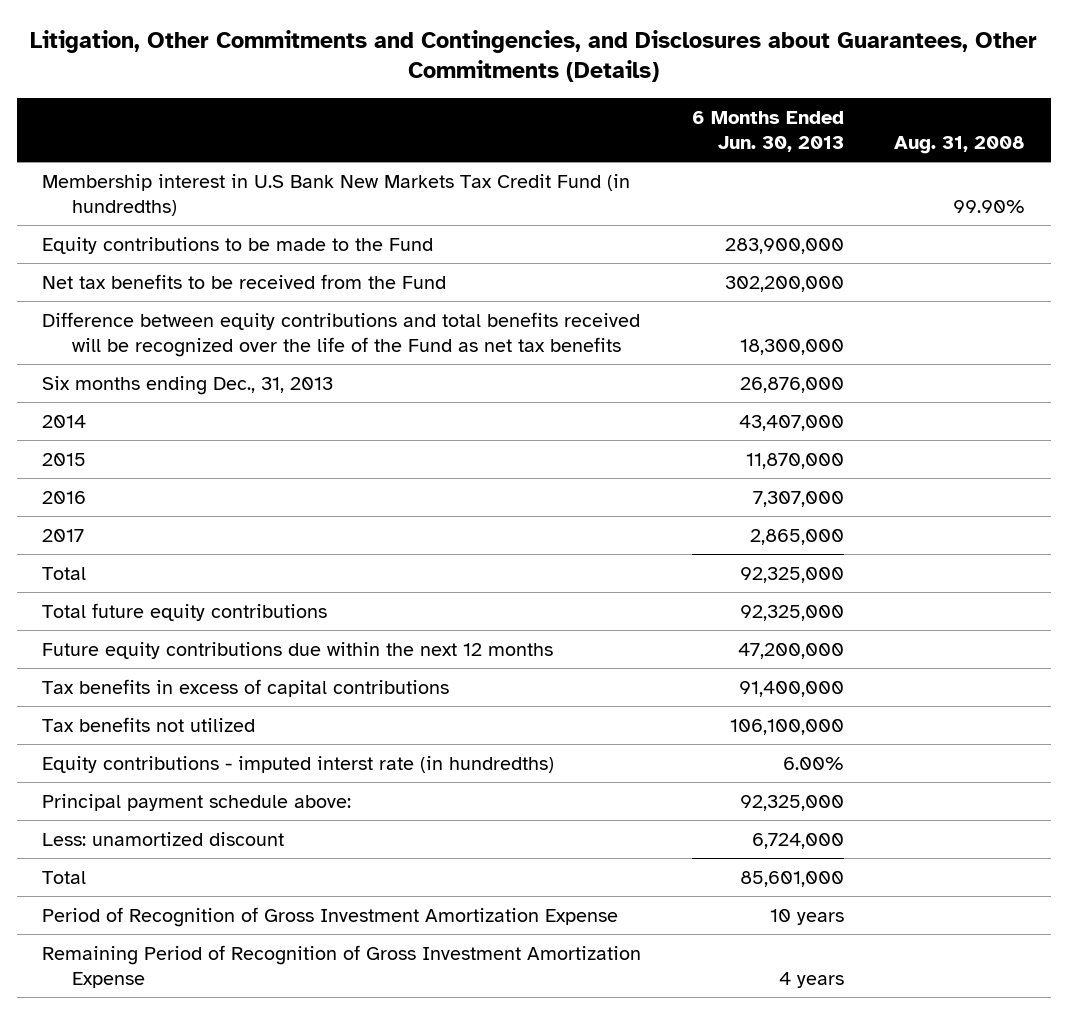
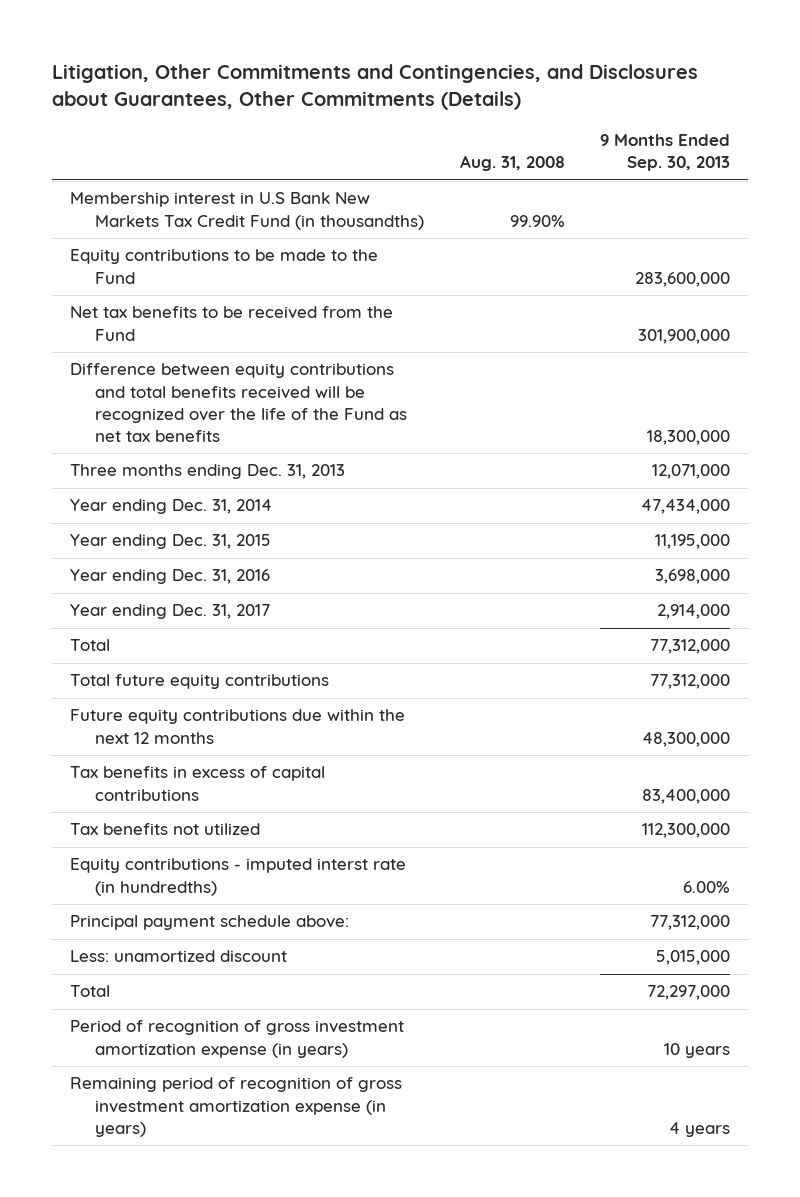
- | 6 Months Ended Jun. 30, 2013 | Aug. 31, 2008
+ | Aug. 31, 2008 | 9 Months Ended Sep. 30, 2013
- Membership interest in U.S Bank New Markets Tax Credit Fund (in hundredths) | | 99.90%
+ Membership interest in U.S Bank New Markets Tax Credit Fund (in thousandths) | 99.90% |
- Six months ending Dec., 31, 2013 | 26,876,000 |
- 2014 | 43,407,000 |
- 2015 | 11,870,000 |
- 2016 | 7,307,000 |
- 2017 | 2,865,000 |
+ Three months ending Dec. 31, 2013 | | 12,071,000
+ Year ending Dec. 31, 2014 | | 47,434,000
+ Year ending Dec. 31, 2015 | | 11,195,000
+ Year ending Dec. 31, 2016 | | 3,698,000
+ Year ending Dec. 31, 2017 | | 2,914,000
- Period of Recognition of Gross Investment Amortization Expense | 10 years |
- Remaining Period of Recognition of Gross Investment Amortization Expense | 4 years |
+ Period of recognition of gross investment amortization expense (in years) | | 10 years
+ Remaining period of recognition of gross investment amortization expense (in years) | | 4 years

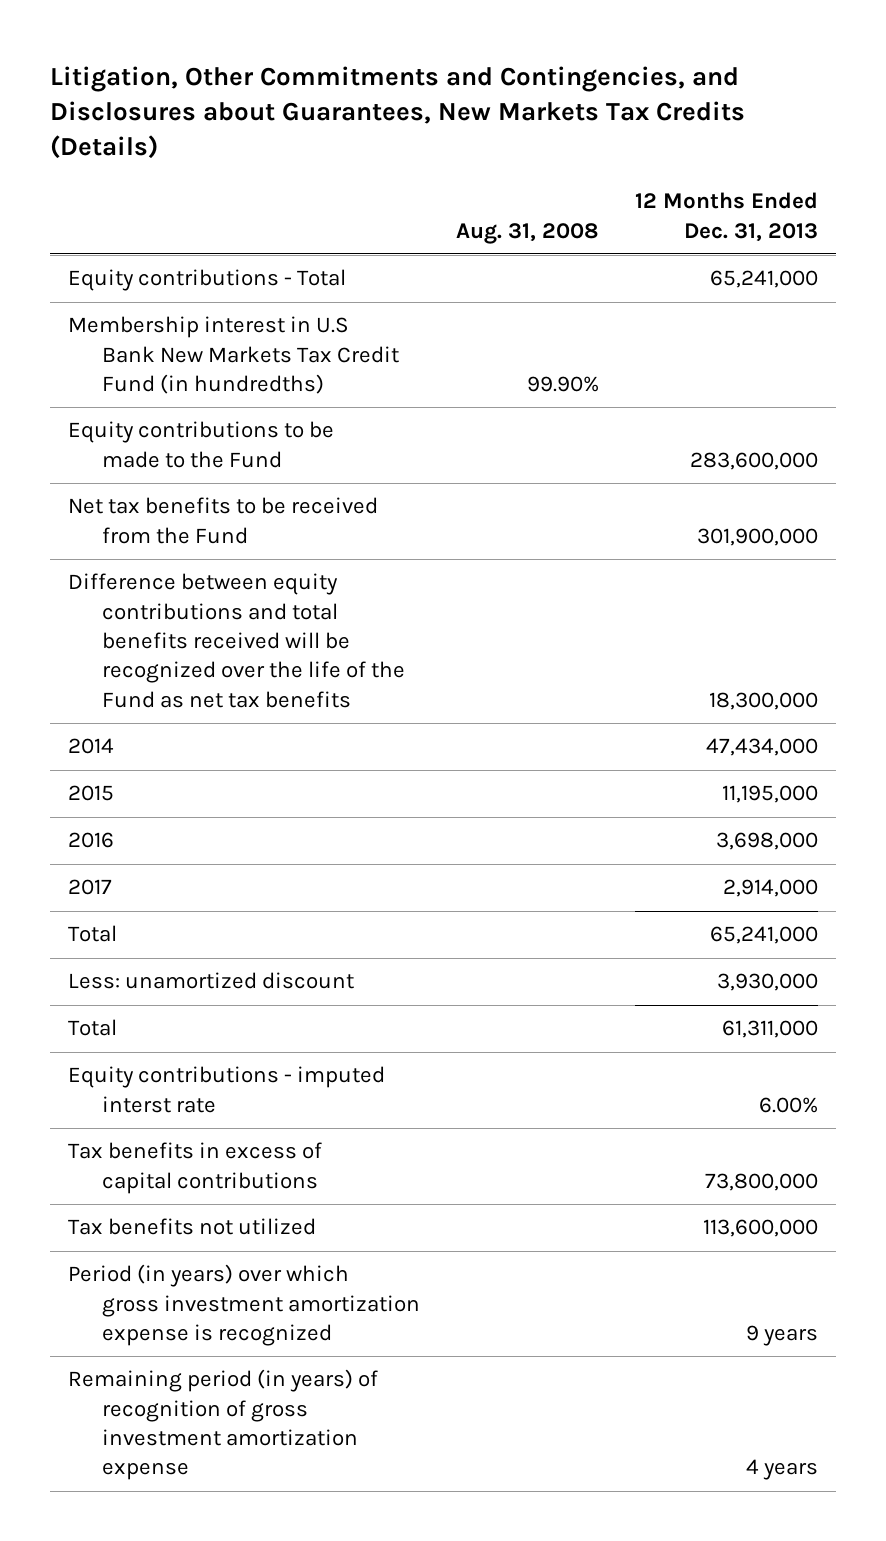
- Litigation, Other Commitments and Contingencies, and Disclosures about Guarantees, Other Commitments (Details)
+ Litigation, Other Commitments and Contingencies, and Disclosures about Guarantees, New Markets Tax Credits (Details)
- | Aug. 31, 2008 | 9 Months Ended Sep. 30, 2013
+ | Aug. 31, 2008 | 12 Months Ended Dec. 31, 2013
- Membership interest in U.S Bank New Markets Tax Credit Fund (in thousandths) | 99.90% |
+ Equity contributions - Total | | 65,241,000
+ Membership interest in U.S Bank New Markets Tax Credit Fund (in hundredths) | 99.90% |
- Three months ending Dec. 31, 2013 | | 12,071,000
- Year ending Dec. 31, 2014 | | 47,434,000
- Year ending Dec. 31, 2015 | | 11,195,000
- Year ending Dec. 31, 2016 | | 3,698,000
- Year ending Dec. 31, 2017 | | 2,914,000
+ 2014 | | 47,434,000
+ 2015 | | 11,195,000
+ 2016 | | 3,698,000
+ 2017 | | 2,914,000
- Total future equity contributions | | 77,312,000
- Future equity contributions due within the next 12 months | | 48,300,000
- Equity contributions - imputed interst rate (in hundredths) | | 6.00%
- Principal payment schedule above: | | 77,312,000
- Period of recognition of gross investment amortization expense (in years) | | 10 years
- Remaining period of recognition of gross investment amortization expense (in years) | | 4 years
+ Equity contributions - imputed interst rate | | 6.00%
moved down: Tax benefits in excess of capital contributions | | 73,800,000
moved down: Tax benefits not utilized | | 113,600,000
+ Period (in years) over which gross investment amortization expense is recognized | | 9 years
+ Remaining period (in years) of recognition of gross investment amortization expense | | 4 years

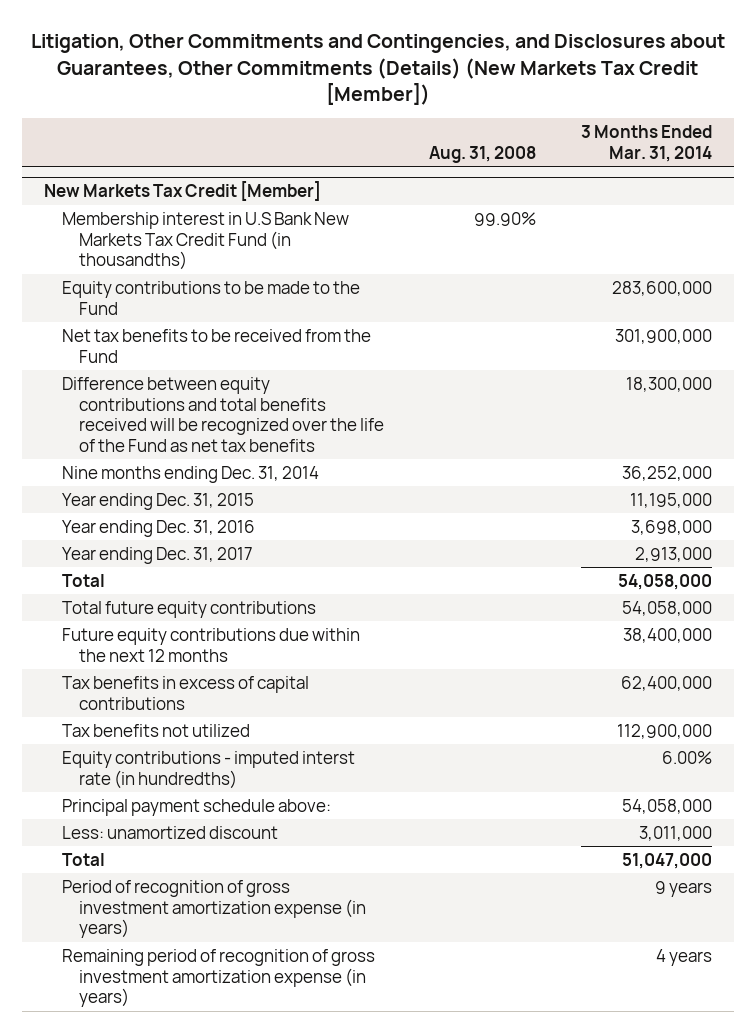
- Litigation, Other Commitments and Contingencies, and Disclosures about Guarantees, New Markets Tax Credits (Details)
+ Litigation, Other Commitments and Contingencies, and Disclosures about Guarantees, Other Commitments (Details) (New Markets Tax Credit [Member])
- | Aug. 31, 2008 | 12 Months Ended Dec. 31, 2013
+ | Aug. 31, 2008 | 3 Months Ended Mar. 31, 2014
- Equity contributions - Total | | 65,241,000
- Membership interest in U.S Bank New Markets Tax Credit Fund (in hundredths) | 99.90% |
- Equity contributions to be made to the Fund | | 283,600,000
- Net tax benefits to be received from the Fund | | 301,900,000
- Difference between equity contributions and total benefits received will be recognized over the life of the Fund as net tax benefits | | 18,300,000
- 2014 | | 47,434,000
- 2015 | | 11,195,000
- 2016 | | 3,698,000
- 2017 | | 2,914,000
- Total | | 65,241,000
- Less: unamortized discount | | 3,930,000
- Total | | 61,311,000
- Equity contributions - imputed interst rate | | 6.00%
- Tax benefits in excess of capital contributions | | 73,800,000
- Tax benefits not utilized | | 113,600,000
- Period (in years) over which gross investment amortization expense is recognized | | 9 years
- Remaining period (in years) of recognition of gross investment amortization expense | | 4 years
+ New Markets Tax Credit [Member]
+ Membership interest in U.S Bank New Markets Tax Credit Fund (in thousandths) | 99.90% |
+ Equity contributions to be made to the Fund | | 283,600,000
+ Net tax benefits to be received from the Fund | | 301,900,000
+ Difference between equity contributions and total benefits received will be recognized over the life of the Fund as net tax benefits | | 18,300,000
+ Nine months ending Dec. 31, 2014 | | 36,252,000
+ Year ending Dec. 31, 2015 | | 11,195,000
+ Year ending Dec. 31, 2016 | | 3,698,000
+ Year ending Dec. 31, 2017 | | 2,913,000
+ Total | | 54,058,000
+ Total future equity contributions | | 54,058,000
+ Future equity contributions due within the next 12 months | | 38,400,000
+ Tax benefits in excess of capital contributions | | 62,400,000
+ Tax benefits not utilized | | 112,900,000
+ Equity contributions - imputed interst rate (in hundredths) | | 6.00%
+ Principal payment schedule above: | | 54,058,000
+ Less: unamortized discount | | 3,011,000
+ Total | | 51,047,000
+ Period of recognition of gross investment amortization expense (in years) | | 9 years
+ Remaining period of recognition of gross investment amortization expense (in years) | | 4 years

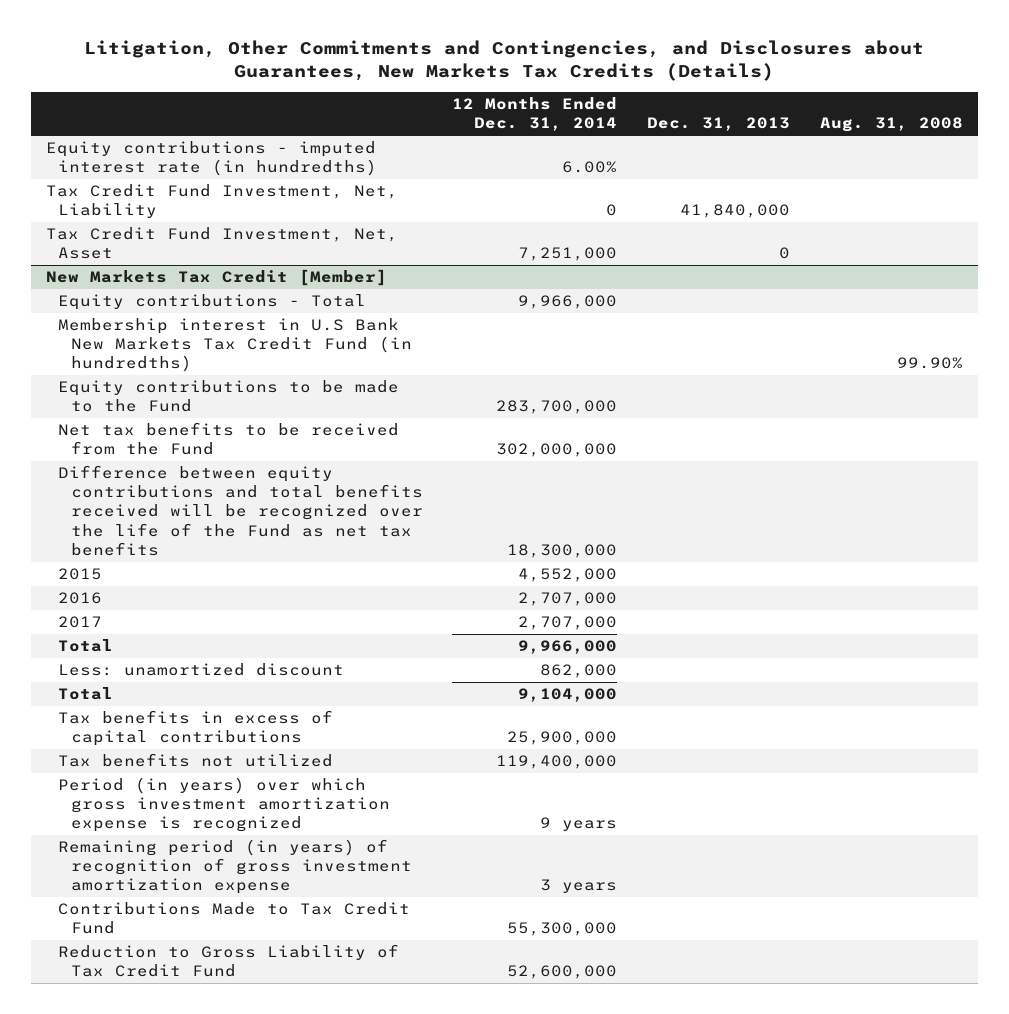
- Litigation, Other Commitments and Contingencies, and Disclosures about Guarantees, Other Commitments (Details) (New Markets Tax Credit [Member])
+ Litigation, Other Commitments and Contingencies, and Disclosures about Guarantees, New Markets Tax Credits (Details)
- | Aug. 31, 2008 | 3 Months Ended Mar. 31, 2014
+ | 12 Months Ended Dec. 31, 2014 | Dec. 31, 2013 | Aug. 31, 2008
+ Equity contributions - imputed interest rate (in hundredths) | 6.00% | |
+ Tax Credit Fund Investment, Net, Liability | 0 | 41,840,000 |
+ Tax Credit Fund Investment, Net, Asset | 7,251,000 | 0 |
@ New Markets Tax Credit [Member]
- Membership interest in U.S Bank New Markets Tax Credit Fund (in thousandths) | 99.90% |
+ Equity contributions - Total | 9,966,000 | |
+ Membership interest in U.S Bank New Markets Tax Credit Fund (in hundredths) | | | 99.90%
- Nine months ending Dec. 31, 2014 | | 36,252,000
- Year ending Dec. 31, 2015 | | 11,195,000
- Year ending Dec. 31, 2016 | | 3,698,000
- Year ending Dec. 31, 2017 | | 2,913,000
+ 2015 | 4,552,000 | |
+ 2016 | 2,707,000 | |
+ 2017 | 2,707,000 | |
- Total future equity contributions | | 54,058,000
- Future equity contributions due within the next 12 months | | 38,400,000
- Equity contributions - imputed interst rate (in hundredths) | | 6.00%
- Principal payment schedule above: | | 54,058,000
- Period of recognition of gross investment amortization expense (in years) | | 9 years
- Remaining period of recognition of gross investment amortization expense (in years) | | 4 years
moved down: Tax benefits in excess of capital contributions | 25,900,000 | |
moved down: Tax benefits not utilized | 119,400,000 | |
+ Period (in years) over which gross investment amortization expense is recognized | 9 years | |
+ Remaining period (in years) of recognition of gross investment amortization expense | 3 years | |
+ Contributions Made to Tax Credit Fund | 55,300,000 | |
+ Reduction to Gross Liability of Tax Credit Fund | 52,600,000 | |

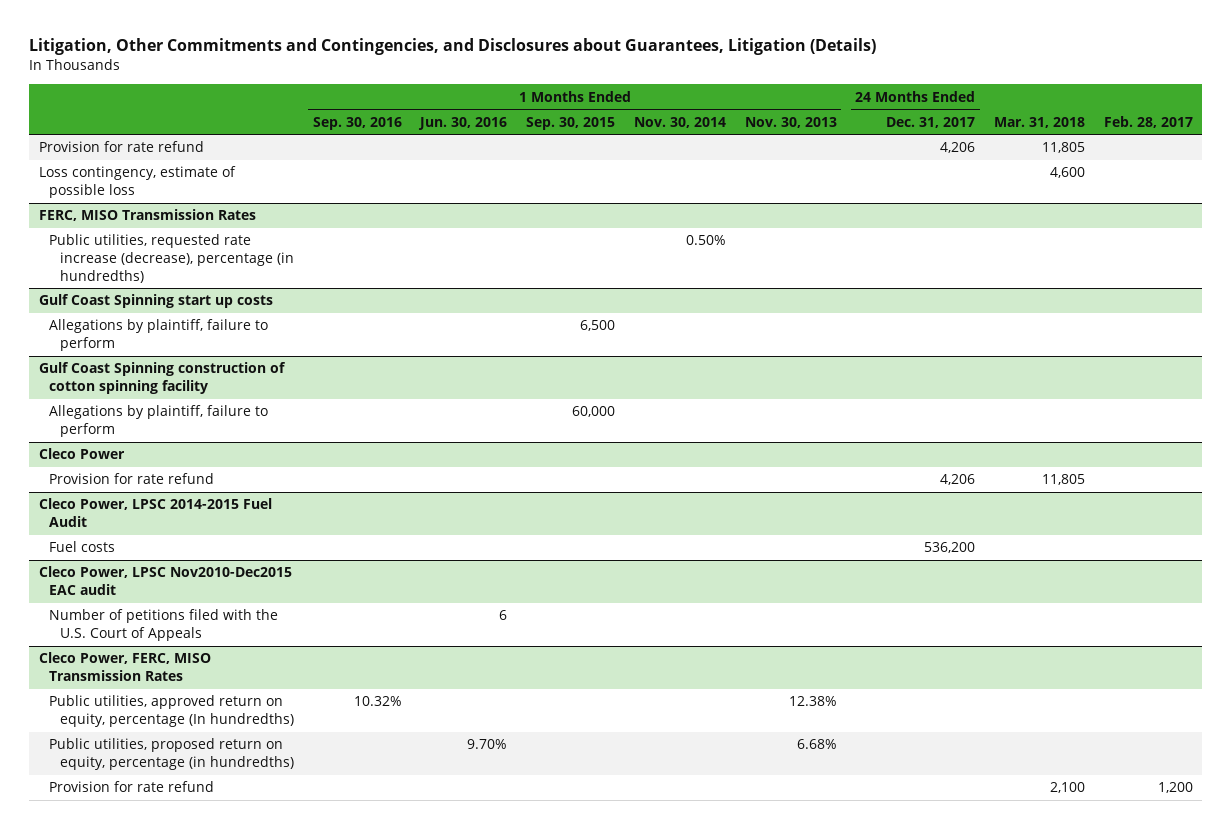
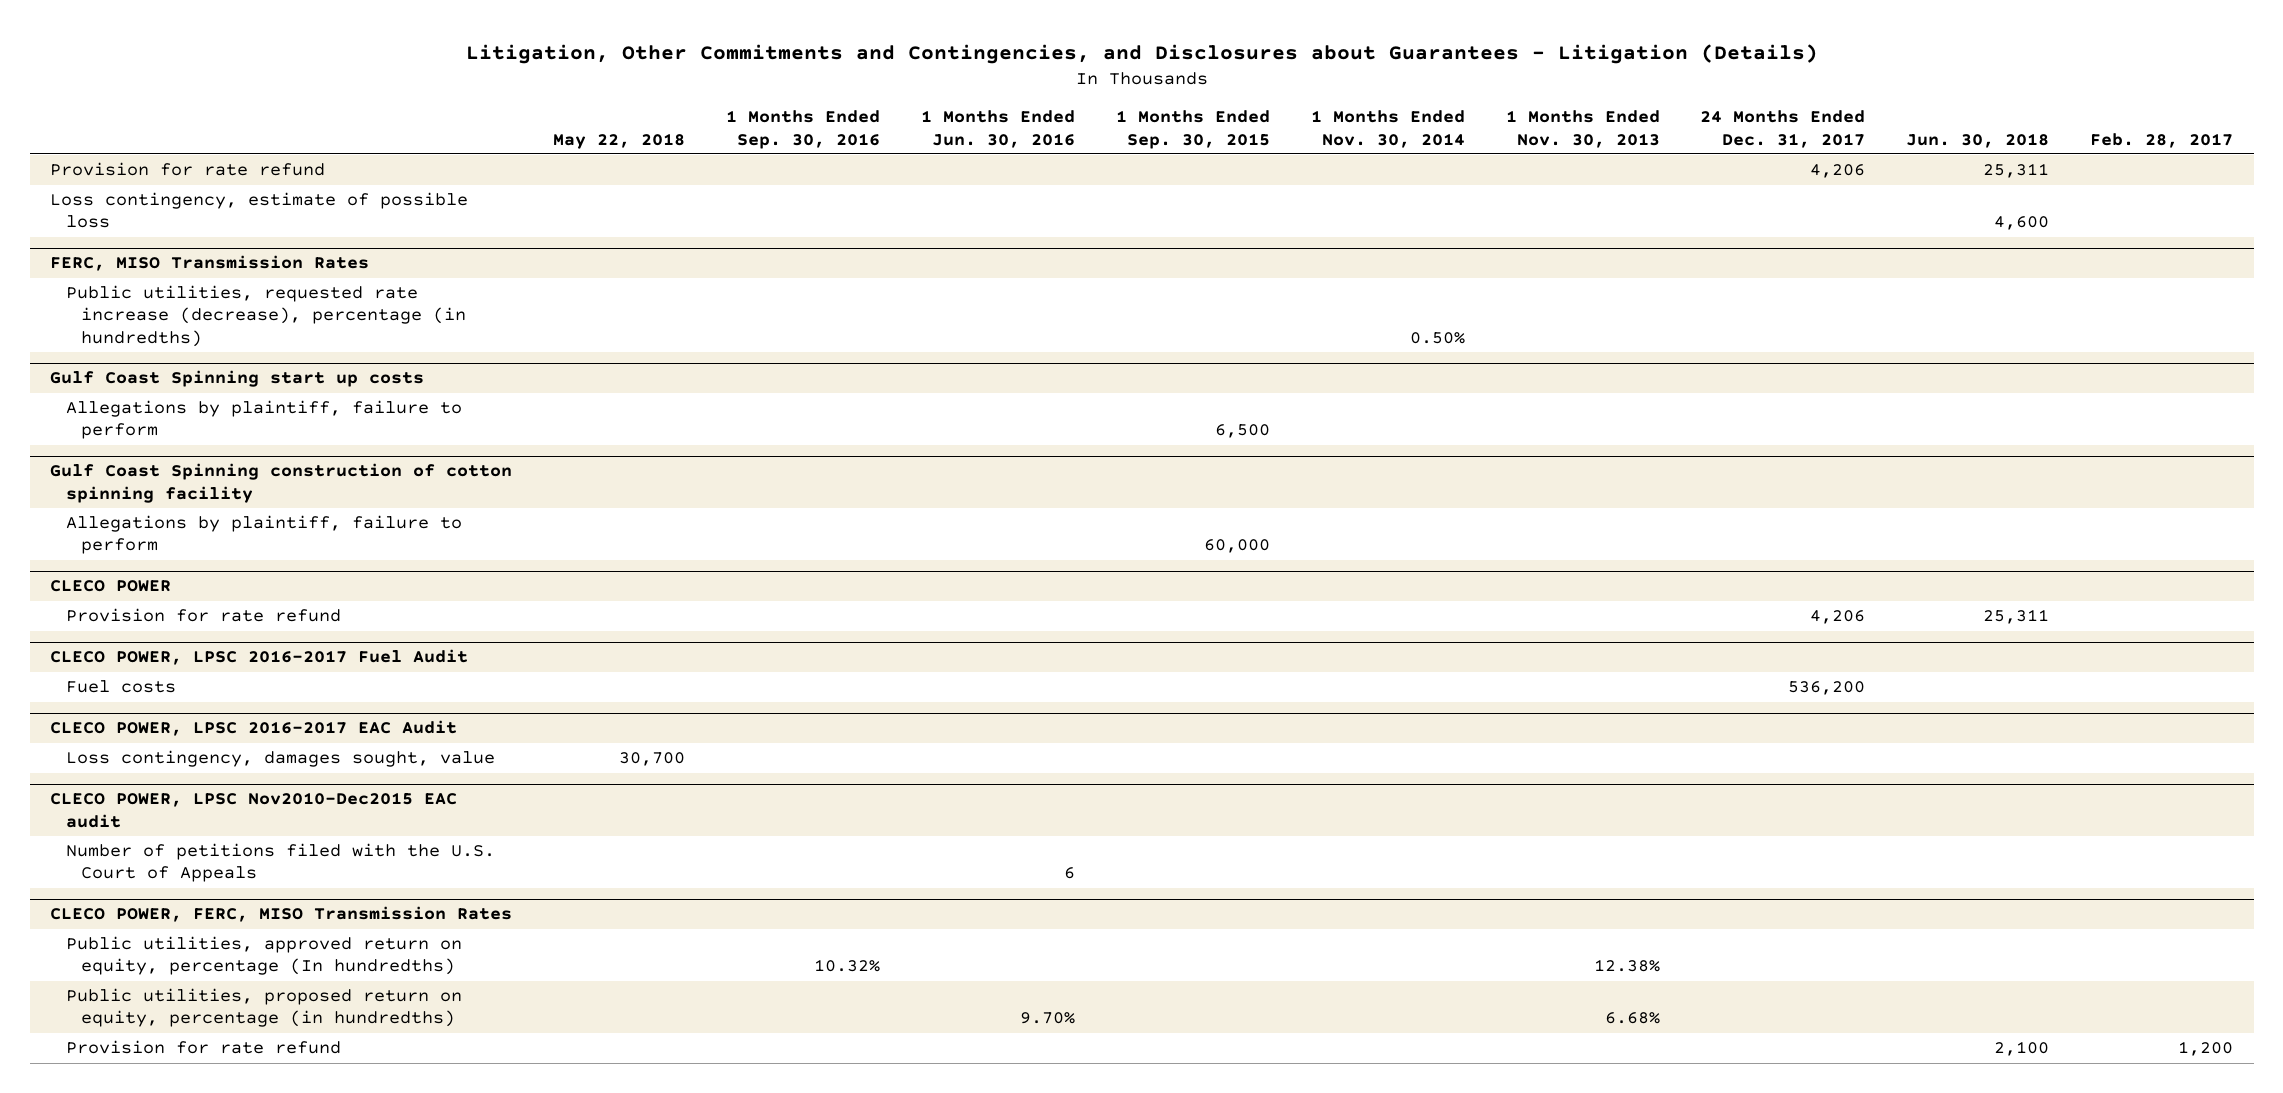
- Litigation, Other Commitments and Contingencies, and Disclosures about Guarantees, Litigation (Details)
+ Litigation, Other Commitments and Contingencies, and Disclosures about Guarantees - Litigation (Details)
- | 1 Months Ended Sep. 30, 2016 | 1 Months Ended Jun. 30, 2016 | 1 Months Ended Sep. 30, 2015 | 1 Months Ended Nov. 30, 2014 | 1 Months Ended Nov. 30, 2013 | 24 Months Ended Dec. 31, 2017 | Mar. 31, 2018 | Feb. 28, 2017
+ | May 22, 2018 | 1 Months Ended Sep. 30, 2016 | 1 Months Ended Jun. 30, 2016 | 1 Months Ended Sep. 30, 2015 | 1 Months Ended Nov. 30, 2014 | 1 Months Ended Nov. 30, 2013 | 24 Months Ended Dec. 31, 2017 | Jun. 30, 2018 | Feb. 28, 2017
- Cleco Power
+ CLECO POWER
- Cleco Power, LPSC 2014-2015 Fuel Audit
+ CLECO POWER, LPSC 2016-2017 Fuel Audit
- Cleco Power, LPSC Nov2010-Dec2015 EAC audit
+ CLECO POWER, LPSC 2016-2017 EAC Audit
+ Loss contingency, damages sought, value | 30,700 | | | | | | | |
+ CLECO POWER, LPSC Nov2010-Dec2015 EAC audit
- Cleco Power, FERC, MISO Transmission Rates
+ CLECO POWER, FERC, MISO Transmission Rates

